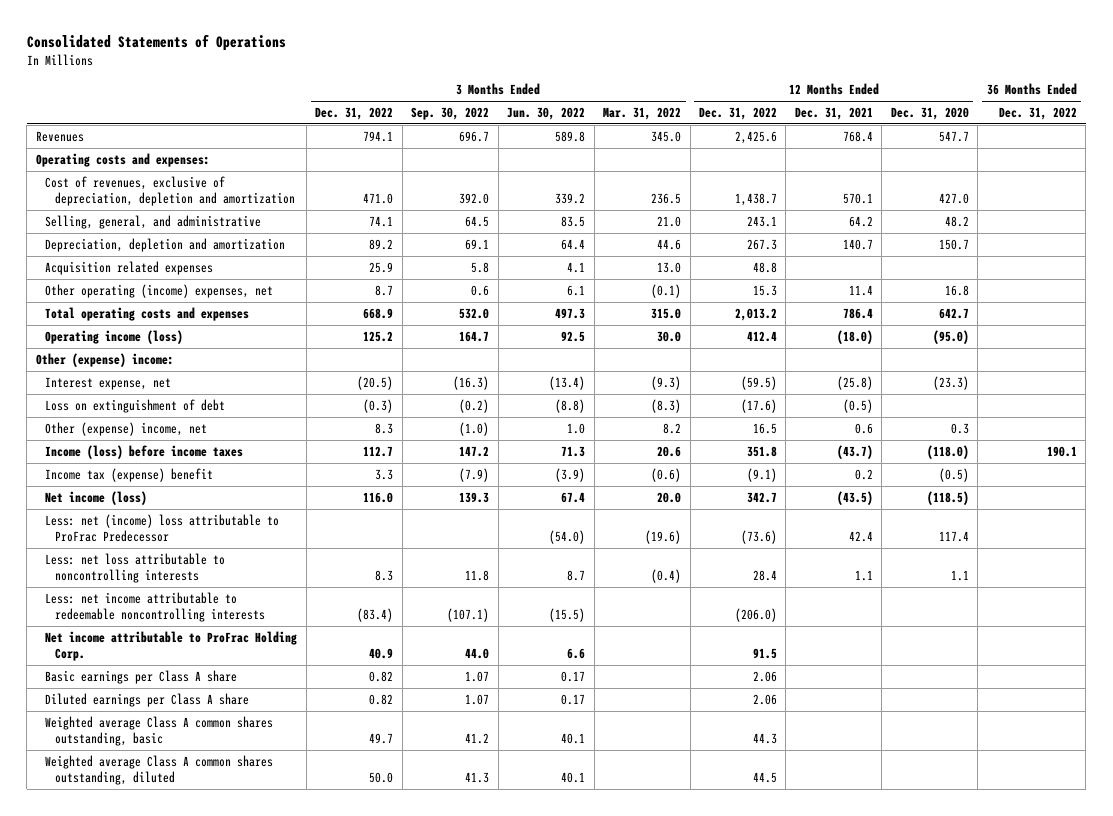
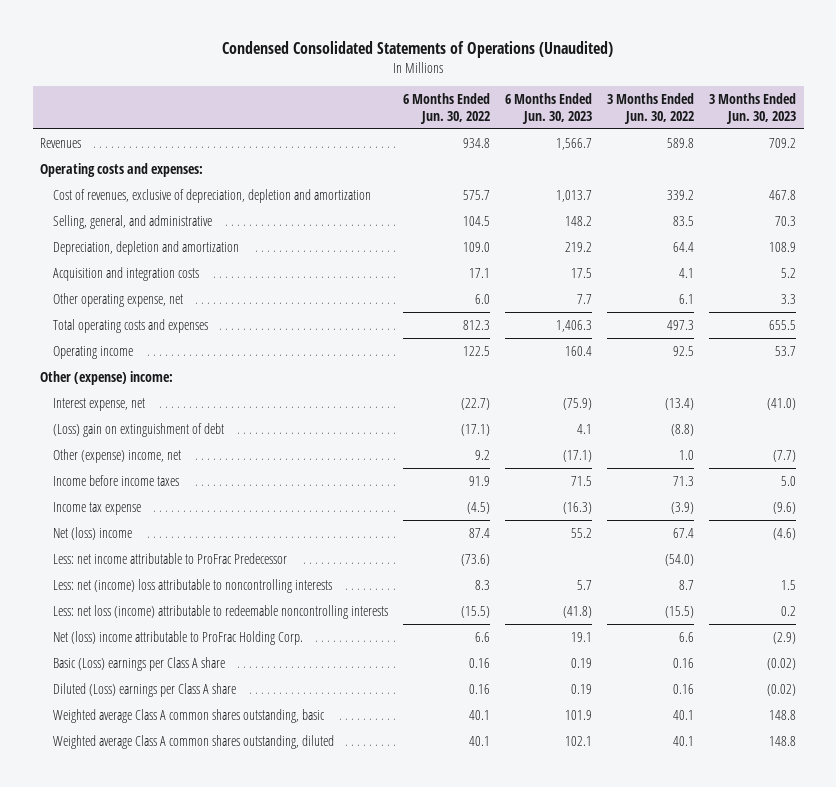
- Consolidated Statements of Operations
+ Condensed Consolidated Statements of Operations (Unaudited)
- | 3 Months Ended Dec. 31, 2022 | 3 Months Ended Sep. 30, 2022 | 3 Months Ended Jun. 30, 2022 | 3 Months Ended Mar. 31, 2022 | 12 Months Ended Dec. 31, 2022 | 12 Months Ended Dec. 31, 2021 | 12 Months Ended Dec. 31, 2020 | 36 Months Ended Dec. 31, 2022
+ | 6 Months Ended Jun. 30, 2022 | 6 Months Ended Jun. 30, 2023 | 3 Months Ended Jun. 30, 2022 | 3 Months Ended Jun. 30, 2023
- Acquisition related expenses | 25.9 | 5.8 | 4.1 | 13.0 | 48.8 | | |
- Other operating (income) expenses, net | 8.7 | 0.6 | 6.1 | (0.1) | 15.3 | 11.4 | 16.8 |
+ Acquisition and integration costs | 17.1 | 17.5 | 4.1 | 5.2
+ Other operating expense, net | 6.0 | 7.7 | 6.1 | 3.3
- Operating income (loss) | 125.2 | 164.7 | 92.5 | 30.0 | 412.4 | (18.0) | (95.0) |
+ Operating income | 122.5 | 160.4 | 92.5 | 53.7
- Loss on extinguishment of debt | (0.3) | (0.2) | (8.8) | (8.3) | (17.6) | (0.5) | |
+ (Loss) gain on extinguishment of debt | (17.1) | 4.1 | (8.8) |
- Income (loss) before income taxes | 112.7 | 147.2 | 71.3 | 20.6 | 351.8 | (43.7) | (118.0) | 190.1
- Income tax (expense) benefit | 3.3 | (7.9) | (3.9) | (0.6) | (9.1) | 0.2 | (0.5) |
- Net income (loss) | 116.0 | 139.3 | 67.4 | 20.0 | 342.7 | (43.5) | (118.5) |
- Less: net (income) loss attributable to ProFrac Predecessor | | | (54.0) | (19.6) | (73.6) | 42.4 | 117.4 |
- Less: net loss attributable to noncontrolling interests | 8.3 | 11.8 | 8.7 | (0.4) | 28.4 | 1.1 | 1.1 |
- Less: net income attributable to redeemable noncontrolling interests | (83.4) | (107.1) | (15.5) | | (206.0) | | |
- Net income attributable to ProFrac Holding Corp. | 40.9 | 44.0 | 6.6 | | 91.5 | | |
- Basic earnings per Class A share | 0.82 | 1.07 | 0.17 | | 2.06 | | |
- Diluted earnings per Class A share | 0.82 | 1.07 | 0.17 | | 2.06 | | |
+ Income before income taxes | 91.9 | 71.5 | 71.3 | 5.0
+ Income tax expense | (4.5) | (16.3) | (3.9) | (9.6)
+ Net (loss) income | 87.4 | 55.2 | 67.4 | (4.6)
+ Less: net income attributable to ProFrac Predecessor | (73.6) | | (54.0) |
+ Less: net (income) loss attributable to noncontrolling interests | 8.3 | 5.7 | 8.7 | 1.5
+ Less: net loss (income) attributable to redeemable noncontrolling interests | (15.5) | (41.8) | (15.5) | 0.2
+ Net (loss) income attributable to ProFrac Holding Corp. | 6.6 | 19.1 | 6.6 | (2.9)
+ Basic (Loss) earnings per Class A share | 0.16 | 0.19 | 0.16 | (0.02)
+ Diluted (Loss) earnings per Class A share | 0.16 | 0.19 | 0.16 | (0.02)

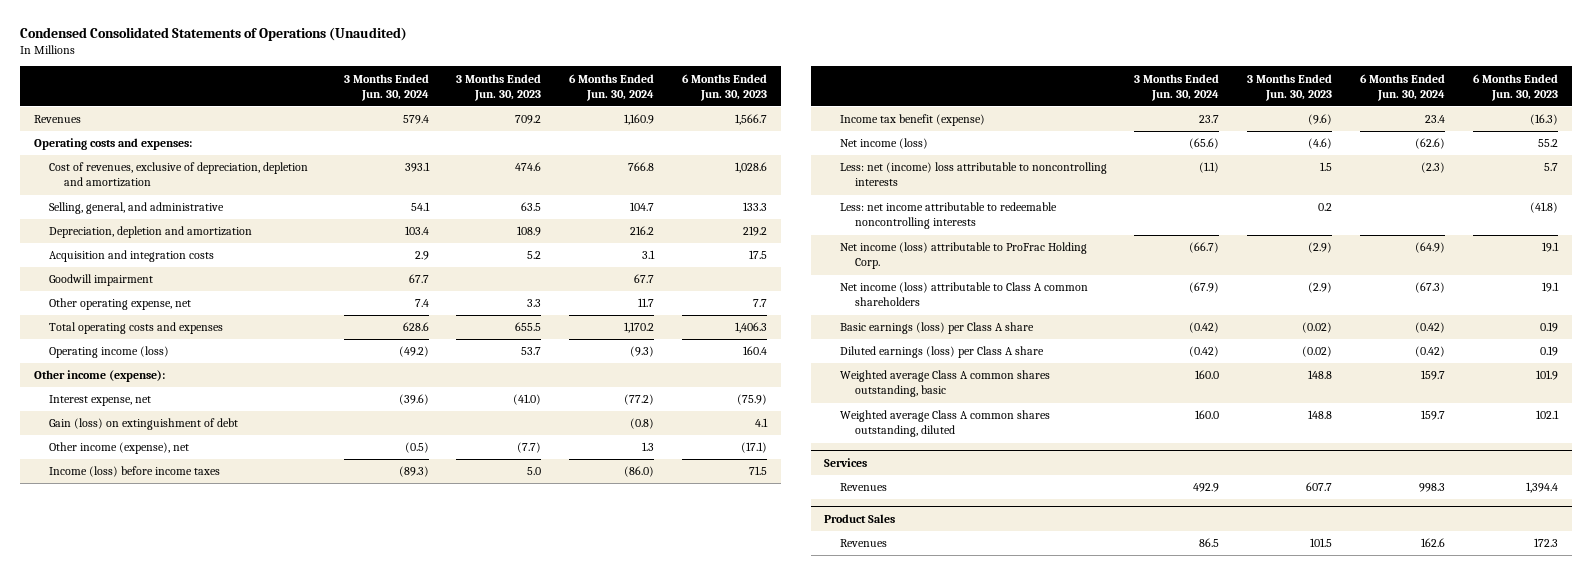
- | 6 Months Ended Jun. 30, 2022 | 6 Months Ended Jun. 30, 2023 | 3 Months Ended Jun. 30, 2022 | 3 Months Ended Jun. 30, 2023
+ | 3 Months Ended Jun. 30, 2024 | 3 Months Ended Jun. 30, 2023 | 6 Months Ended Jun. 30, 2024 | 6 Months Ended Jun. 30, 2023
- Cost of revenues, exclusive of depreciation, depletion and amortization | 575.7 | 1,013.7 | 339.2 | 467.8
- Selling, general, and administrative | 104.5 | 148.2 | 83.5 | 70.3
+ Cost of revenues, exclusive of depreciation, depletion and amortization | 393.1 | 474.6 | 766.8 | 1,028.6
+ Selling, general, and administrative | 54.1 | 63.5 | 104.7 | 133.3
+ Goodwill impairment | 67.7 | | 67.7 |
- Operating income | 122.5 | 160.4 | 92.5 | 53.7
- Other (expense) income:
+ Operating income (loss) | (49.2) | 53.7 | (9.3) | 160.4
+ Other income (expense):
- (Loss) gain on extinguishment of debt | (17.1) | 4.1 | (8.8) |
- Other (expense) income, net | 9.2 | (17.1) | 1.0 | (7.7)
- Income before income taxes | 91.9 | 71.5 | 71.3 | 5.0
- Income tax expense | (4.5) | (16.3) | (3.9) | (9.6)
- Net (loss) income | 87.4 | 55.2 | 67.4 | (4.6)
- Less: net income attributable to ProFrac Predecessor | (73.6) | | (54.0) |
+ Gain (loss) on extinguishment of debt | | | (0.8) | 4.1
+ Other income (expense), net | (0.5) | (7.7) | 1.3 | (17.1)
+ Income (loss) before income taxes | (89.3) | 5.0 | (86.0) | 71.5
+ Income tax benefit (expense) | 23.7 | (9.6) | 23.4 | (16.3)
+ Net income (loss) | (65.6) | (4.6) | (62.6) | 55.2
- Less: net loss (income) attributable to redeemable noncontrolling interests | (15.5) | (41.8) | (15.5) | 0.2
- Net (loss) income attributable to ProFrac Holding Corp. | 6.6 | 19.1 | 6.6 | (2.9)
- Basic (Loss) earnings per Class A share | 0.16 | 0.19 | 0.16 | (0.02)
- Diluted (Loss) earnings per Class A share | 0.16 | 0.19 | 0.16 | (0.02)
+ Less: net income attributable to redeemable noncontrolling interests | | 0.2 | | (41.8)
+ Net income (loss) attributable to ProFrac Holding Corp. | (66.7) | (2.9) | (64.9) | 19.1
+ Net income (loss) attributable to Class A common shareholders | (67.9) | (2.9) | (67.3) | 19.1
+ Basic earnings (loss) per Class A share | (0.42) | (0.02) | (0.42) | 0.19
+ Diluted earnings (loss) per Class A share | (0.42) | (0.02) | (0.42) | 0.19
+ Services
+ Revenues | 492.9 | 607.7 | 998.3 | 1,394.4
+ Product Sales
+ Revenues | 86.5 | 101.5 | 162.6 | 172.3

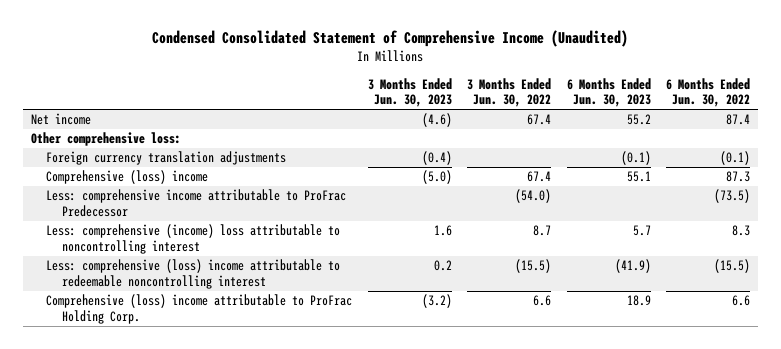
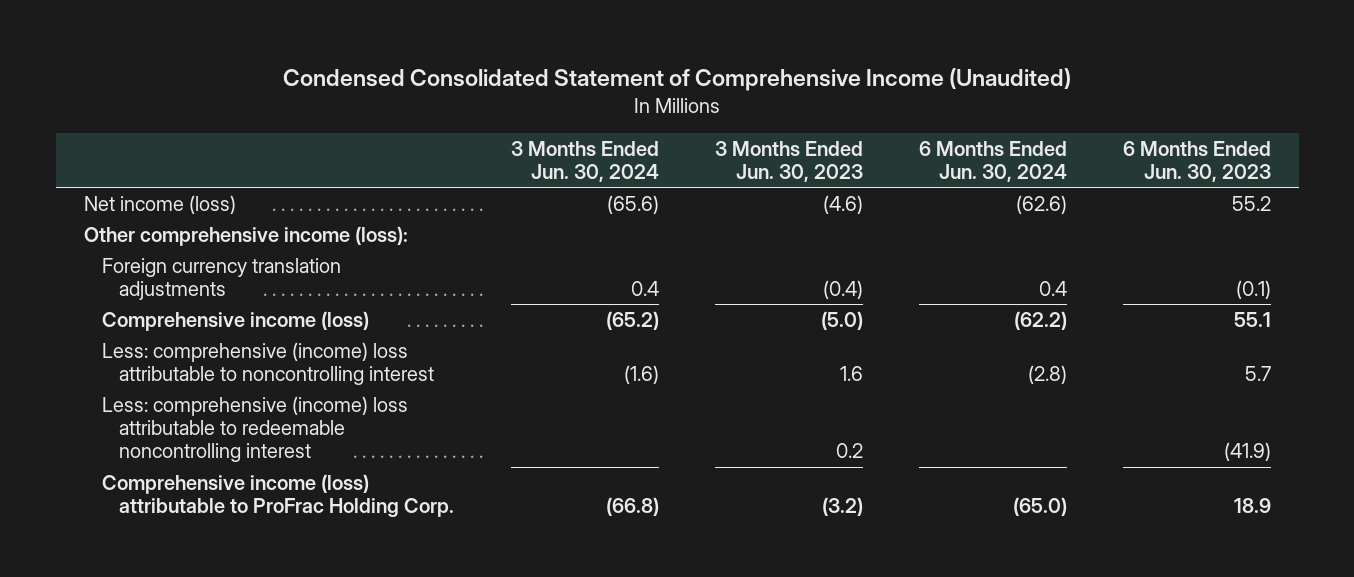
- | 3 Months Ended Jun. 30, 2023 | 3 Months Ended Jun. 30, 2022 | 6 Months Ended Jun. 30, 2023 | 6 Months Ended Jun. 30, 2022
+ | 3 Months Ended Jun. 30, 2024 | 3 Months Ended Jun. 30, 2023 | 6 Months Ended Jun. 30, 2024 | 6 Months Ended Jun. 30, 2023
- Net income | (4.6) | 67.4 | 55.2 | 87.4
- Other comprehensive loss:
+ Net income (loss) | (65.6) | (4.6) | (62.6) | 55.2
+ Other comprehensive income (loss):
- Comprehensive (loss) income | (5.0) | 67.4 | 55.1 | 87.3
- Less: comprehensive income attributable to ProFrac Predecessor | | (54.0) | | (73.5)
+ Comprehensive income (loss) | (65.2) | (5.0) | (62.2) | 55.1
- Less: comprehensive (loss) income attributable to redeemable noncontrolling interest | 0.2 | (15.5) | (41.9) | (15.5)
- Comprehensive (loss) income attributable to ProFrac Holding Corp. | (3.2) | 6.6 | 18.9 | 6.6
+ Less: comprehensive (income) loss attributable to redeemable noncontrolling interest | | 0.2 | | (41.9)
+ Comprehensive income (loss) attributable to ProFrac Holding Corp. | (66.8) | (3.2) | (65.0) | 18.9

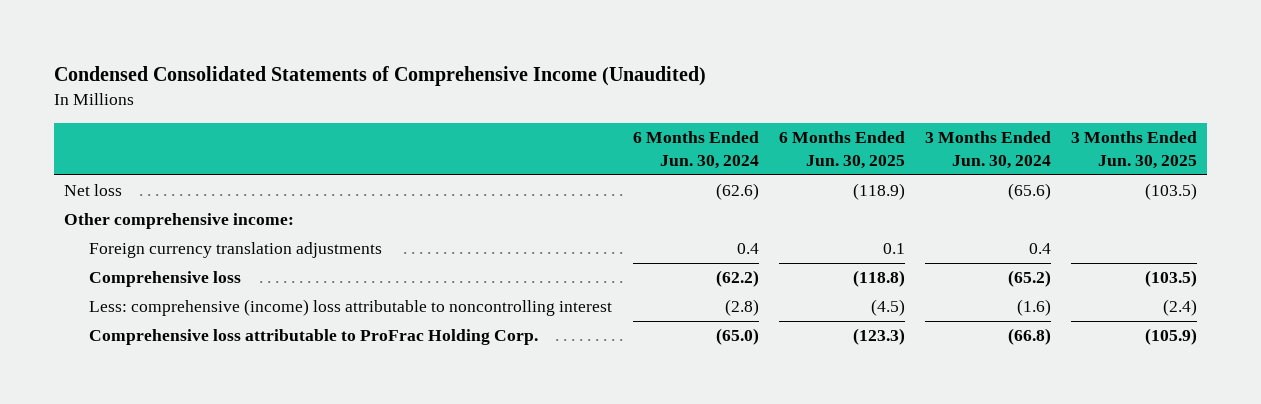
- Condensed Consolidated Statement of Comprehensive Income (Unaudited)
+ Condensed Consolidated Statements of Comprehensive Income (Unaudited)
- | 3 Months Ended Jun. 30, 2024 | 3 Months Ended Jun. 30, 2023 | 6 Months Ended Jun. 30, 2024 | 6 Months Ended Jun. 30, 2023
+ | 6 Months Ended Jun. 30, 2024 | 6 Months Ended Jun. 30, 2025 | 3 Months Ended Jun. 30, 2024 | 3 Months Ended Jun. 30, 2025
- Net income (loss) | (65.6) | (4.6) | (62.6) | 55.2
- Other comprehensive income (loss):
+ Net loss | (62.6) | (118.9) | (65.6) | (103.5)
+ Other comprehensive income:
- Comprehensive income (loss) | (65.2) | (5.0) | (62.2) | 55.1
+ Comprehensive loss | (62.2) | (118.8) | (65.2) | (103.5)
- Less: comprehensive (income) loss attributable to redeemable noncontrolling interest | | 0.2 | | (41.9)
- Comprehensive income (loss) attributable to ProFrac Holding Corp. | (66.8) | (3.2) | (65.0) | 18.9
+ Comprehensive loss attributable to ProFrac Holding Corp. | (65.0) | (123.3) | (66.8) | (105.9)

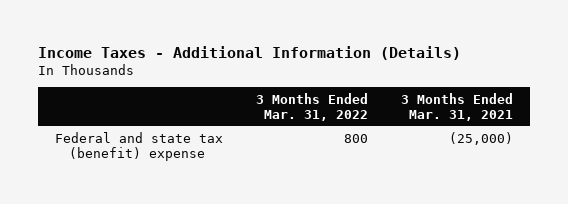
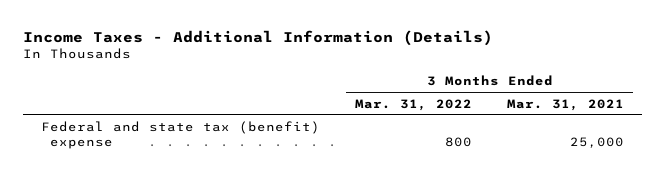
- Federal and state tax (benefit) expense | 800 | (25,000)
+ Federal and state tax (benefit) expense | 800 | 25,000

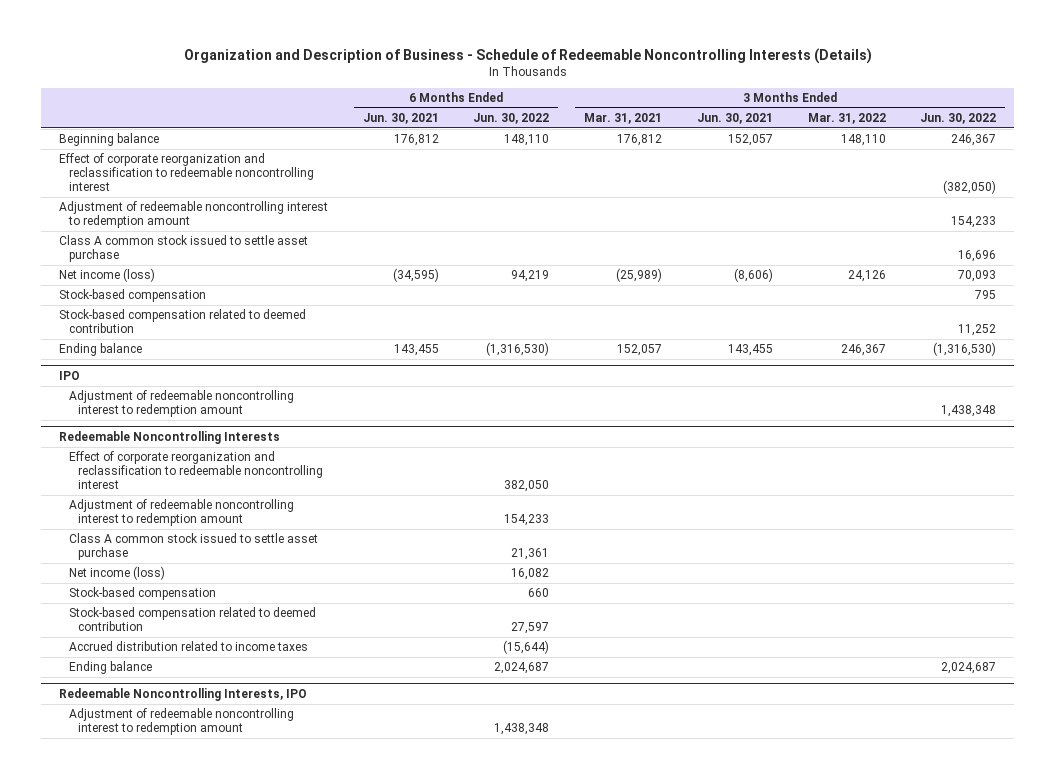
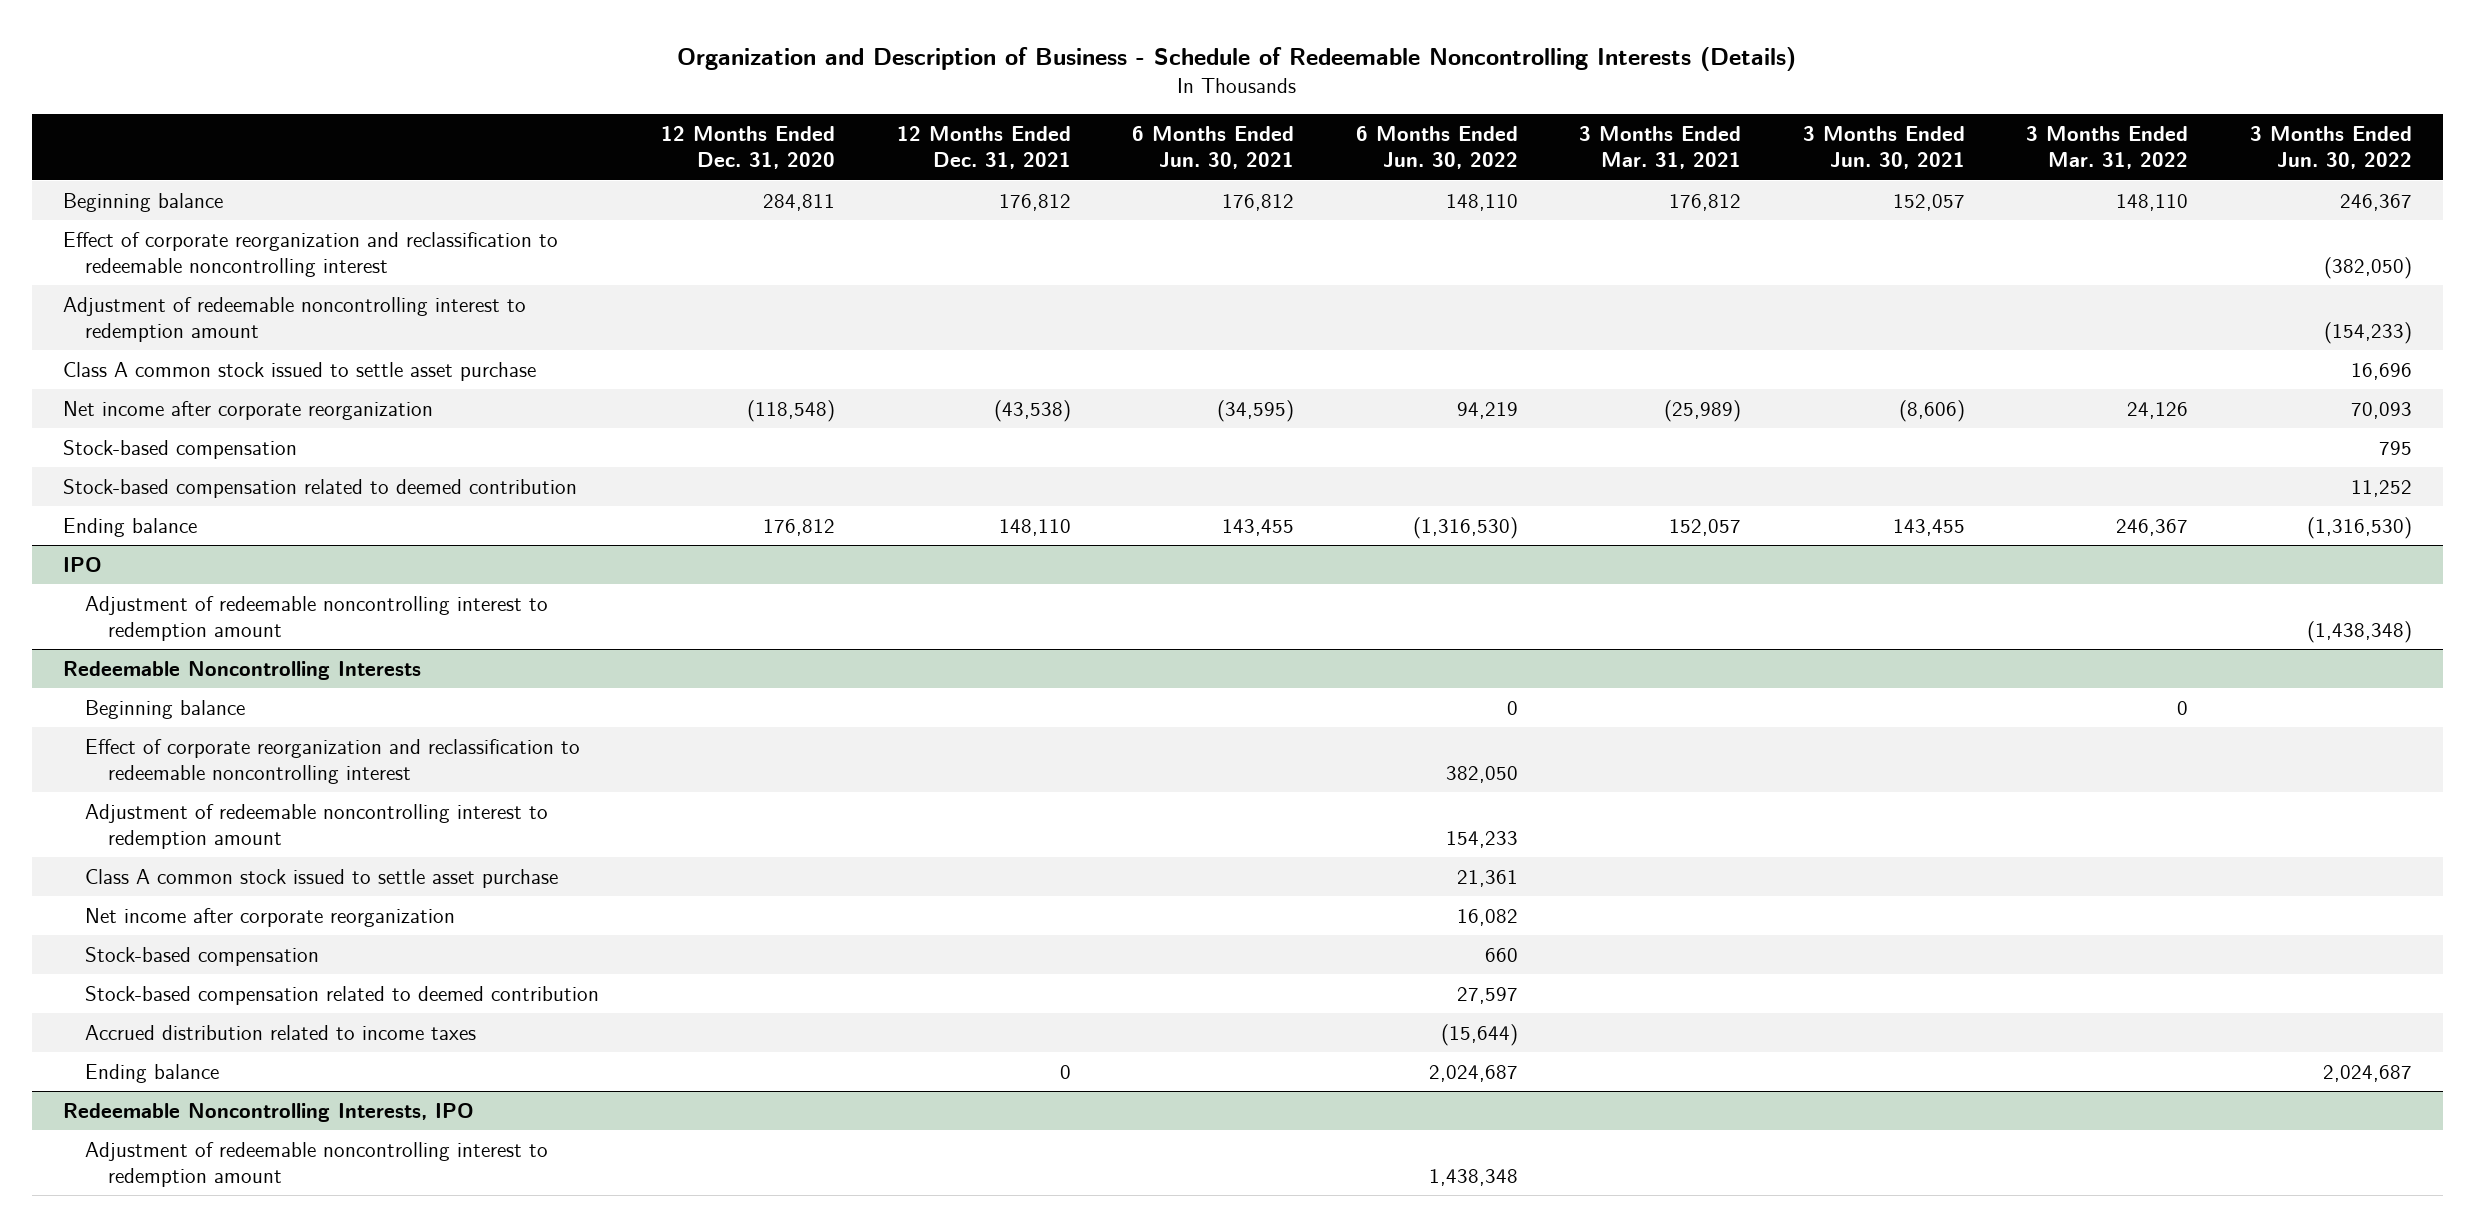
- | 6 Months Ended Jun. 30, 2021 | 6 Months Ended Jun. 30, 2022 | 3 Months Ended Mar. 31, 2021 | 3 Months Ended Jun. 30, 2021 | 3 Months Ended Mar. 31, 2022 | 3 Months Ended Jun. 30, 2022
+ | 12 Months Ended Dec. 31, 2020 | 12 Months Ended Dec. 31, 2021 | 6 Months Ended Jun. 30, 2021 | 6 Months Ended Jun. 30, 2022 | 3 Months Ended Mar. 31, 2021 | 3 Months Ended Jun. 30, 2021 | 3 Months Ended Mar. 31, 2022 | 3 Months Ended Jun. 30, 2022
- Adjustment of redeemable noncontrolling interest to redemption amount | | | | | | 154,233
+ Adjustment of redeemable noncontrolling interest to redemption amount | | | | | | | | (154,233)
- Net income (loss) | (34,595) | 94,219 | (25,989) | (8,606) | 24,126 | 70,093
+ Net income after corporate reorganization | (118,548) | (43,538) | (34,595) | 94,219 | (25,989) | (8,606) | 24,126 | 70,093
@ IPO
- Adjustment of redeemable noncontrolling interest to redemption amount | | | | | | 1,438,348
+ Adjustment of redeemable noncontrolling interest to redemption amount | | | | | | | | (1,438,348)
@ Redeemable Noncontrolling Interests
+ Beginning balance | | | | 0 | | | 0 |
- Net income (loss) | | 16,082 | | | |
+ Net income after corporate reorganization | | | | 16,082 | | | |

